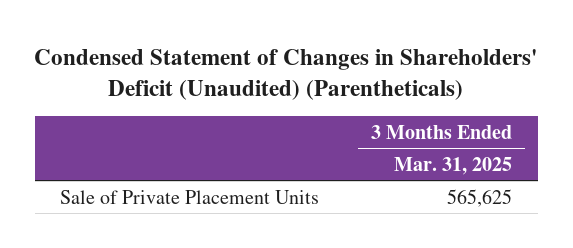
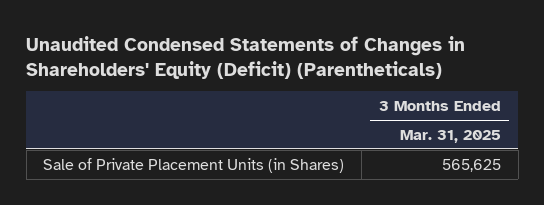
- Condensed Statement of Changes in Shareholders' Deficit (Unaudited) (Parentheticals)
+ Unaudited Condensed Statements of Changes in Shareholders' Equity (Deficit) (Parentheticals)
- Sale of Private Placement Units | 565,625
+ Sale of Private Placement Units (in Shares) | 565,625

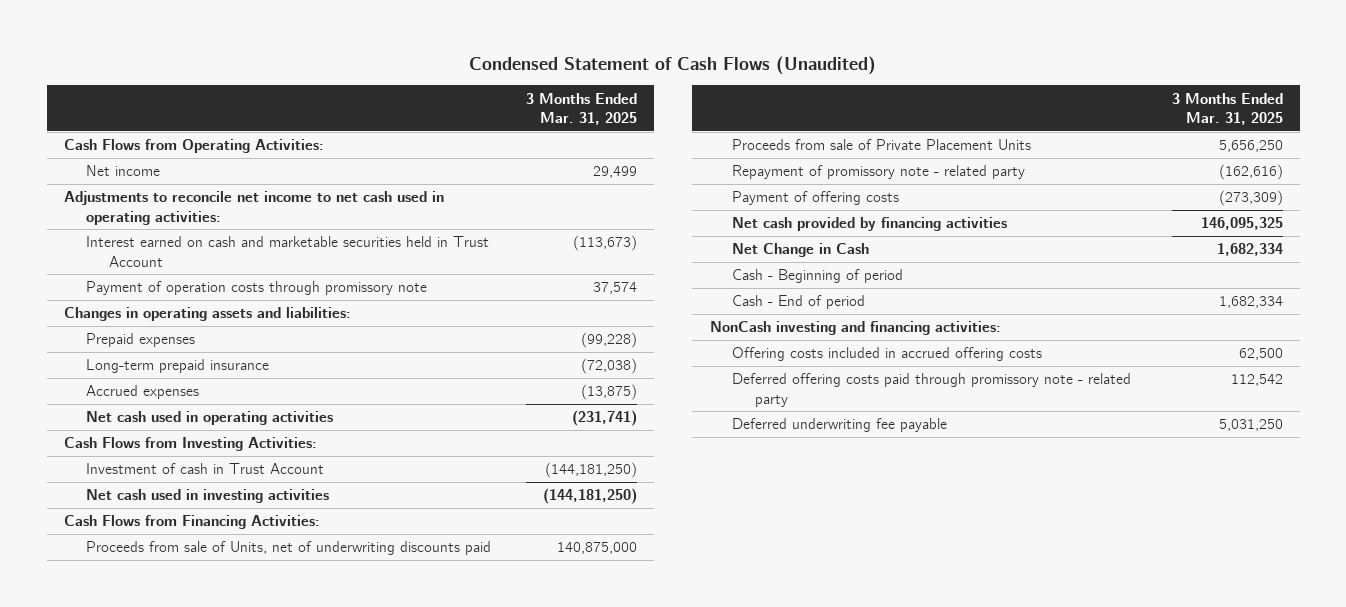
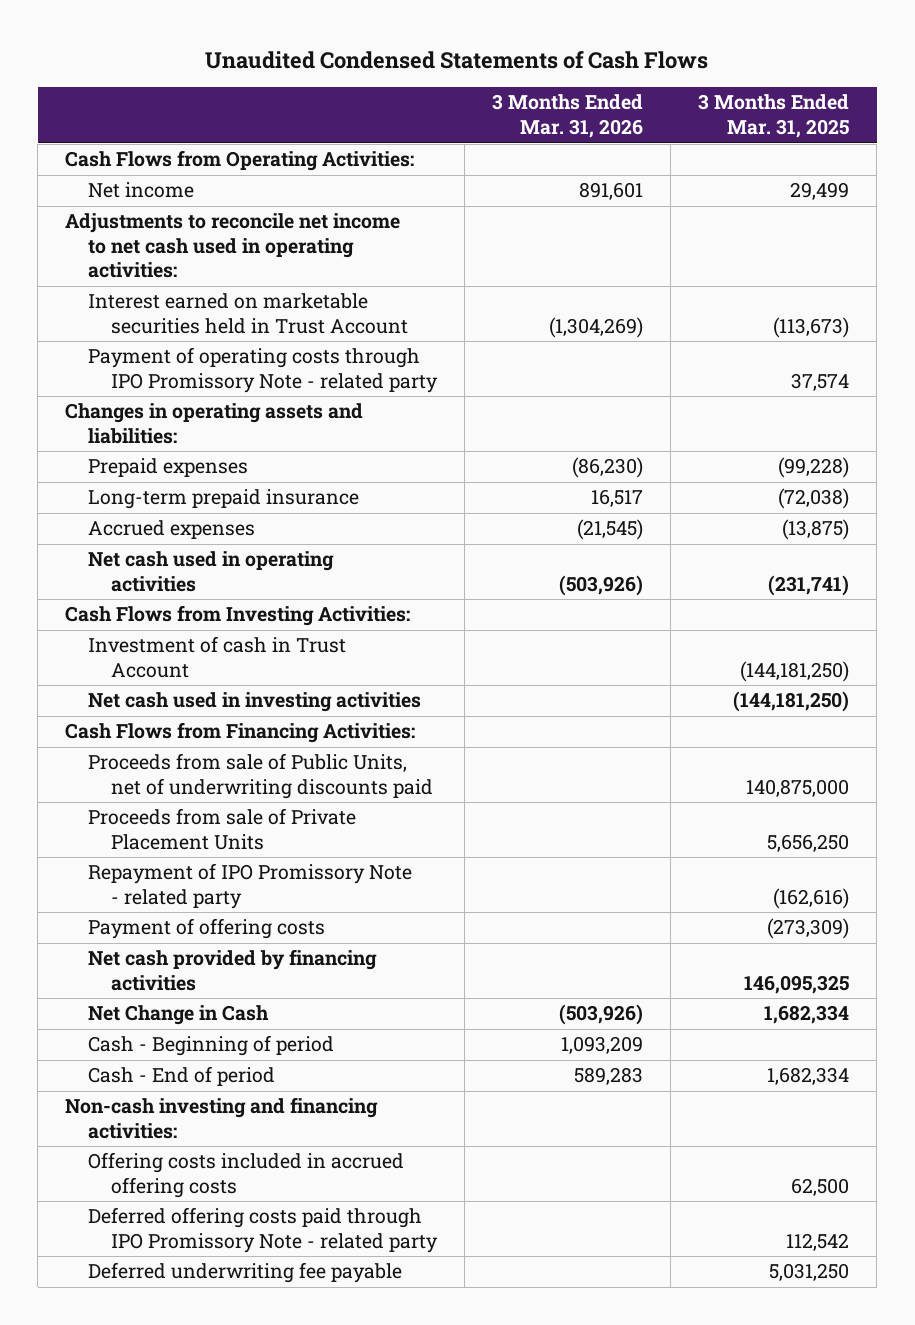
- Condensed Statement of Cash Flows (Unaudited)
+ Unaudited Condensed Statements of Cash Flows
- | 3 Months Ended Mar. 31, 2025
+ | 3 Months Ended Mar. 31, 2026 | 3 Months Ended Mar. 31, 2025
- Interest earned on cash and marketable securities held in Trust Account | (113,673)
- Payment of operation costs through promissory note | 37,574
+ Interest earned on marketable securities held in Trust Account | (1,304,269) | (113,673)
+ Payment of operating costs through IPO Promissory Note - related party | | 37,574
- Proceeds from sale of Units, net of underwriting discounts paid | 140,875,000
+ Proceeds from sale of Public Units, net of underwriting discounts paid | | 140,875,000
- Repayment of promissory note - related party | (162,616)
+ Repayment of IPO Promissory Note - related party | | (162,616)
- NonCash investing and financing activities:
+ Non-cash investing and financing activities:
- Deferred offering costs paid through promissory note - related party | 112,542
+ Deferred offering costs paid through IPO Promissory Note - related party | | 112,542

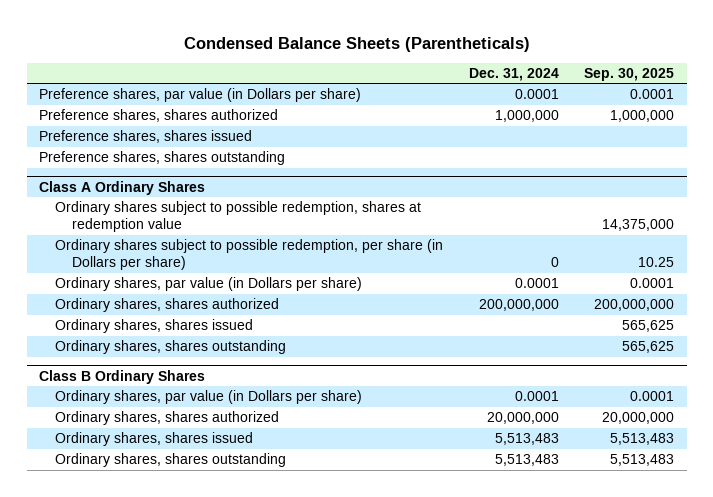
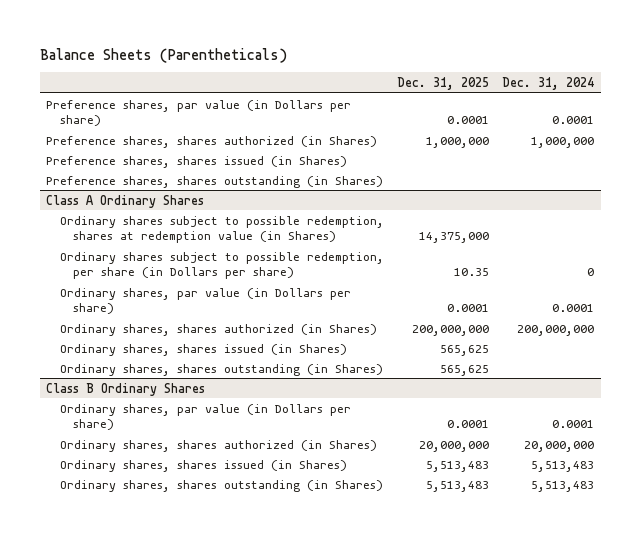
- Condensed Balance Sheets (Parentheticals)
+ Balance Sheets (Parentheticals)
- | Dec. 31, 2024 | Sep. 30, 2025
+ | Dec. 31, 2025 | Dec. 31, 2024
- Preference shares, shares authorized | 1,000,000 | 1,000,000
- Preference shares, shares issued
- Preference shares, shares outstanding
+ Preference shares, shares authorized (in Shares) | 1,000,000 | 1,000,000
+ Preference shares, shares issued (in Shares)
+ Preference shares, shares outstanding (in Shares)
@ Class A Ordinary Shares
- Ordinary shares subject to possible redemption, shares at redemption value | | 14,375,000
+ Ordinary shares subject to possible redemption, shares at redemption value (in Shares) | 14,375,000 |
- Ordinary shares, shares authorized | 200,000,000 | 200,000,000
- Ordinary shares, shares issued | | 565,625
- Ordinary shares, shares outstanding | | 565,625
+ Ordinary shares, shares authorized (in Shares) | 200,000,000 | 200,000,000
+ Ordinary shares, shares issued (in Shares) | 565,625 |
+ Ordinary shares, shares outstanding (in Shares) | 565,625 |
@ Class B Ordinary Shares
- Ordinary shares, shares authorized | 20,000,000 | 20,000,000
- Ordinary shares, shares issued | 5,513,483 | 5,513,483
- Ordinary shares, shares outstanding | 5,513,483 | 5,513,483
+ Ordinary shares, shares authorized (in Shares) | 20,000,000 | 20,000,000
+ Ordinary shares, shares issued (in Shares) | 5,513,483 | 5,513,483
+ Ordinary shares, shares outstanding (in Shares) | 5,513,483 | 5,513,483

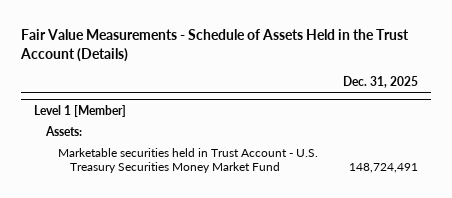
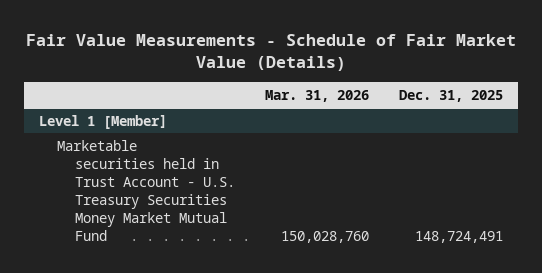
- Fair Value Measurements - Schedule of Assets Held in the Trust Account (Details)
+ Fair Value Measurements - Schedule of Fair Market Value (Details)
- | Dec. 31, 2025
+ | Mar. 31, 2026 | Dec. 31, 2025
@ Level 1 [Member]
- Assets:
- Marketable securities held in Trust Account - U.S. Treasury Securities Money Market Fund | 148,724,491
+ Marketable securities held in Trust Account - U.S. Treasury Securities Money Market Mutual Fund | 150,028,760 | 148,724,491

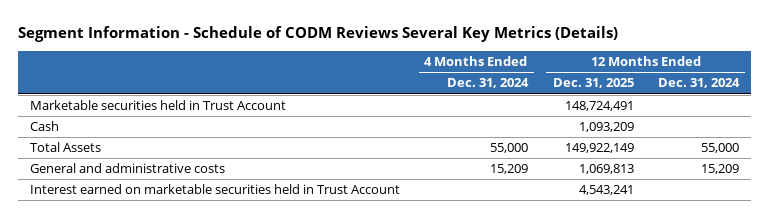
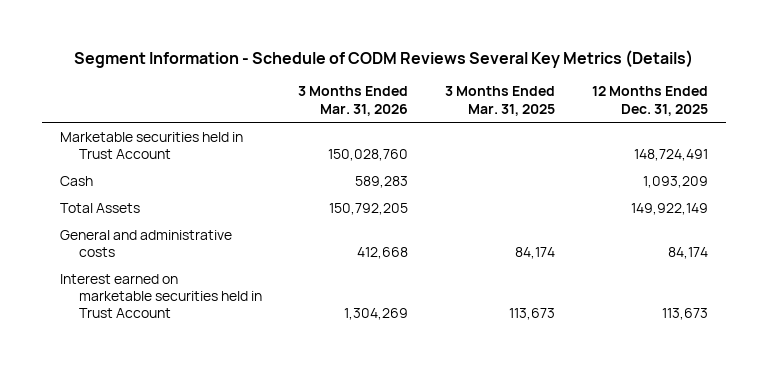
- | 4 Months Ended Dec. 31, 2024 | 12 Months Ended Dec. 31, 2025 | 12 Months Ended Dec. 31, 2024
+ | 3 Months Ended Mar. 31, 2026 | 3 Months Ended Mar. 31, 2025 | 12 Months Ended Dec. 31, 2025
- General and administrative costs | 15,209 | 1,069,813 | 15,209
- Interest earned on marketable securities held in Trust Account | | 4,543,241 |
+ General and administrative costs | 412,668 | 84,174 | 84,174
+ Interest earned on marketable securities held in Trust Account | 1,304,269 | 113,673 | 113,673

